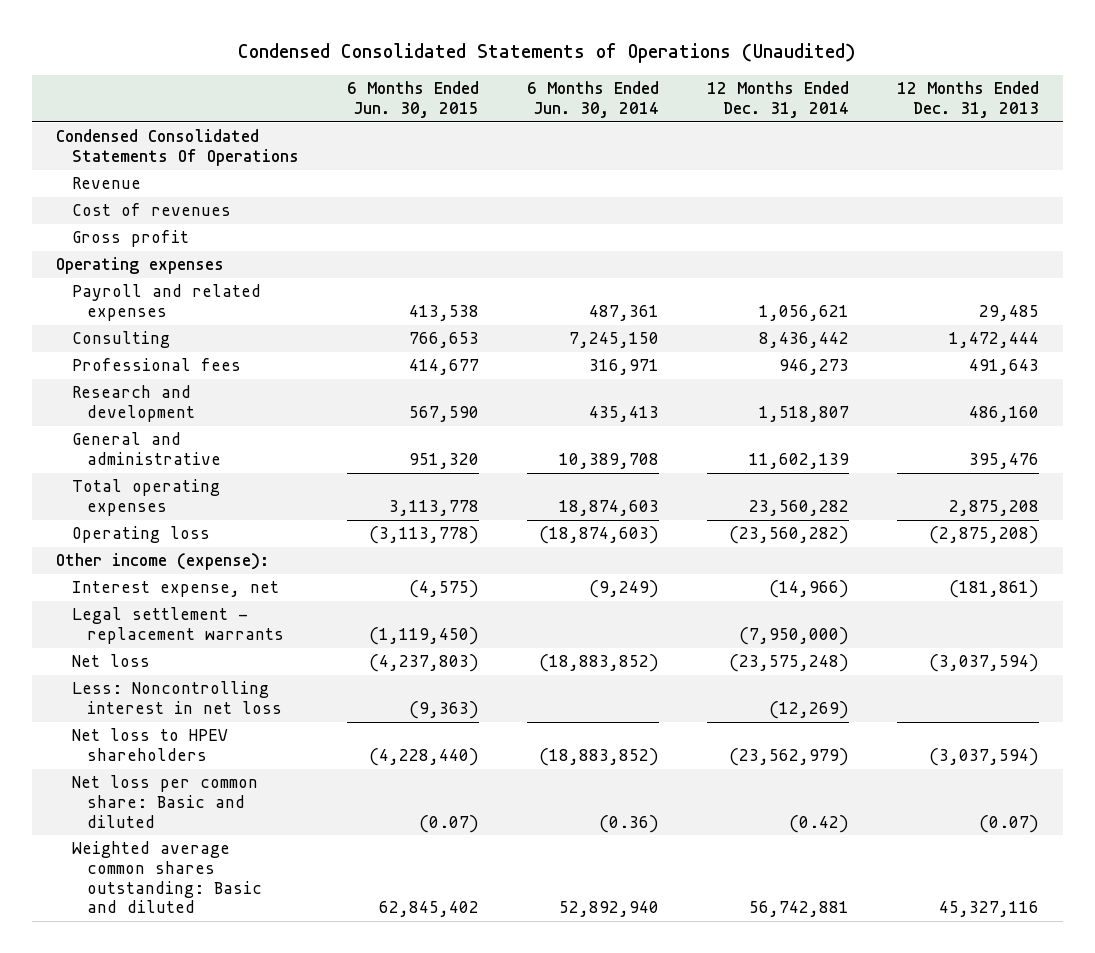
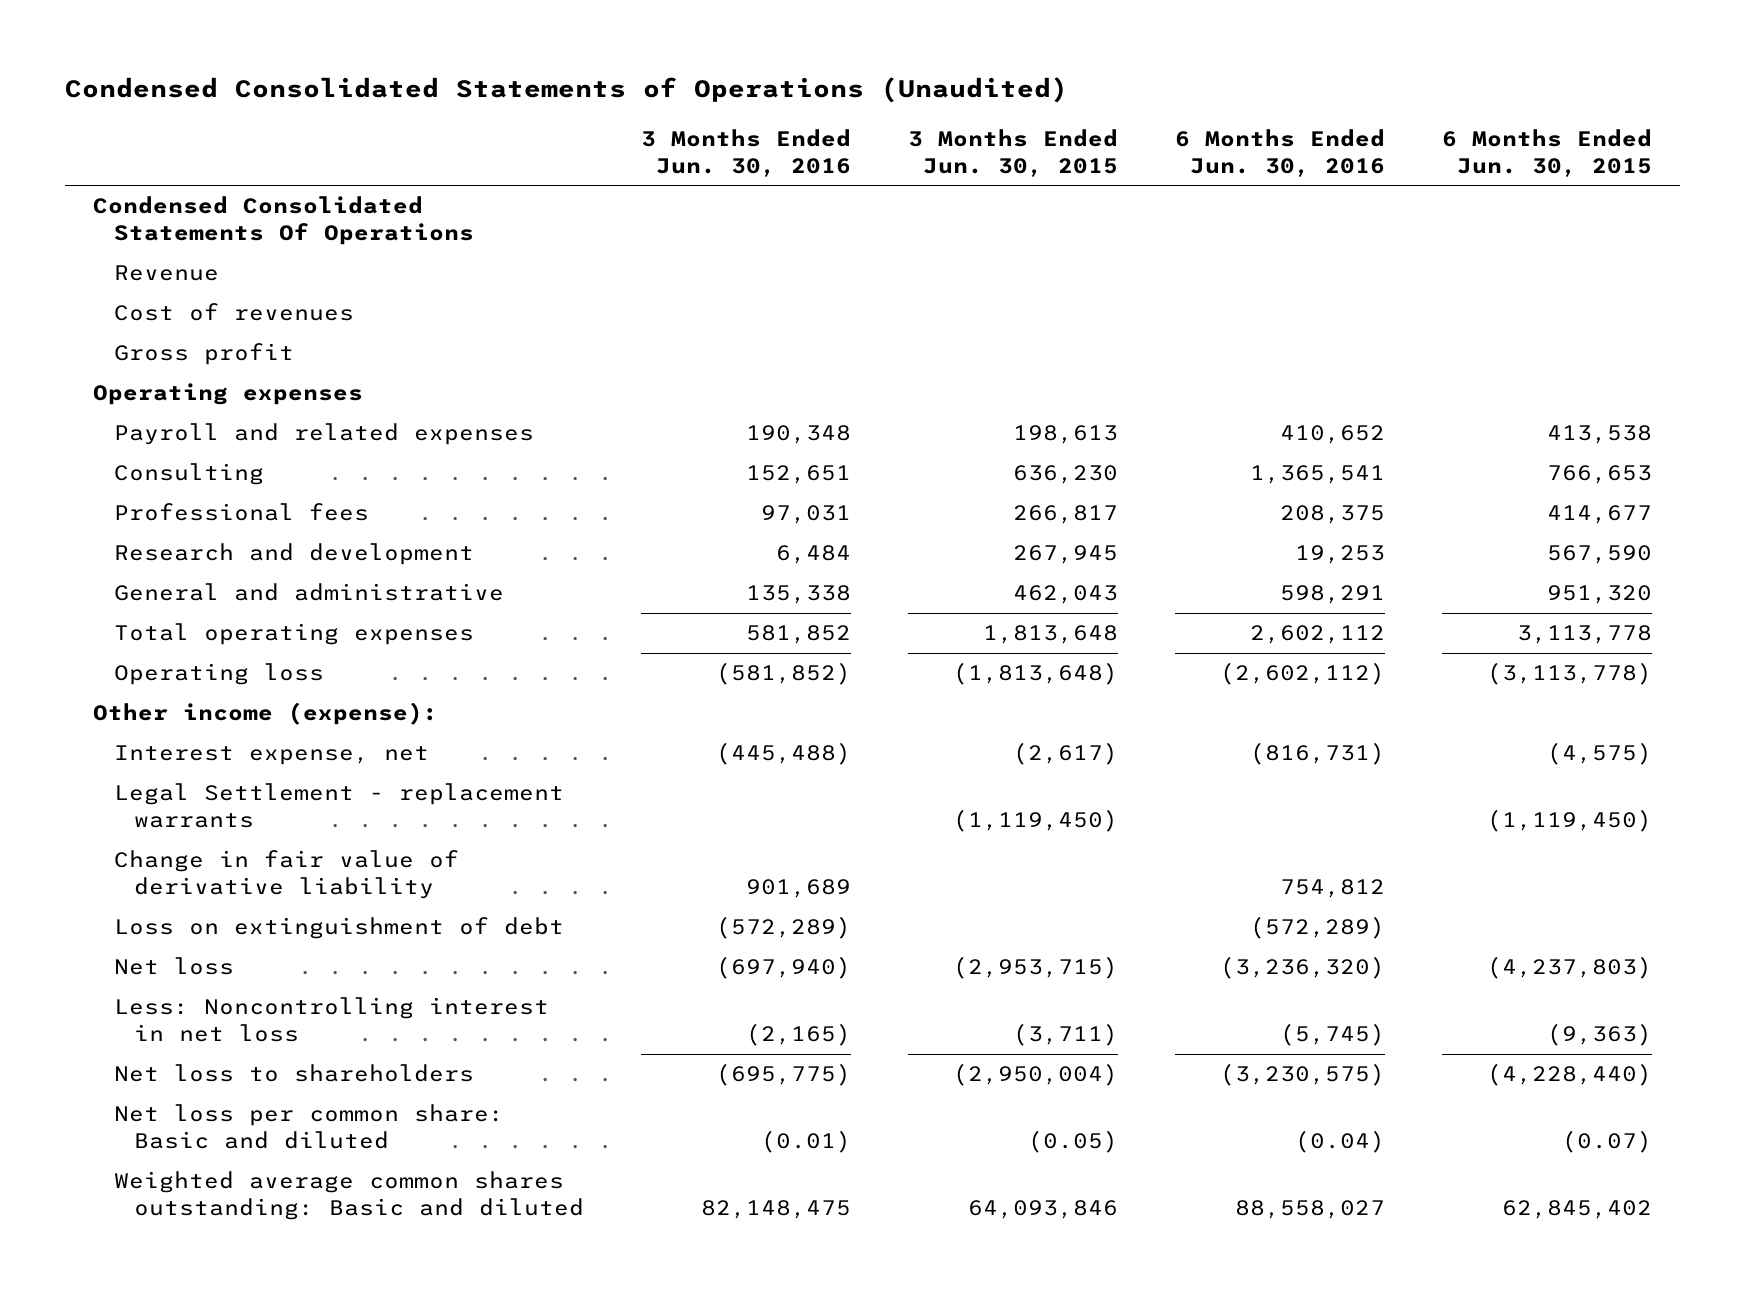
- | 6 Months Ended Jun. 30, 2015 | 6 Months Ended Jun. 30, 2014 | 12 Months Ended Dec. 31, 2014 | 12 Months Ended Dec. 31, 2013
+ | 3 Months Ended Jun. 30, 2016 | 3 Months Ended Jun. 30, 2015 | 6 Months Ended Jun. 30, 2016 | 6 Months Ended Jun. 30, 2015
- Legal settlement - replacement warrants | (1,119,450) | | (7,950,000) |
+ Legal Settlement - replacement warrants | | (1,119,450) | | (1,119,450)
+ Change in fair value of derivative liability | 901,689 | | 754,812 |
+ Loss on extinguishment of debt | (572,289) | | (572,289) |
- Net loss to HPEV shareholders | (4,228,440) | (18,883,852) | (23,562,979) | (3,037,594)
+ Net loss to shareholders | (695,775) | (2,950,004) | (3,230,575) | (4,228,440)

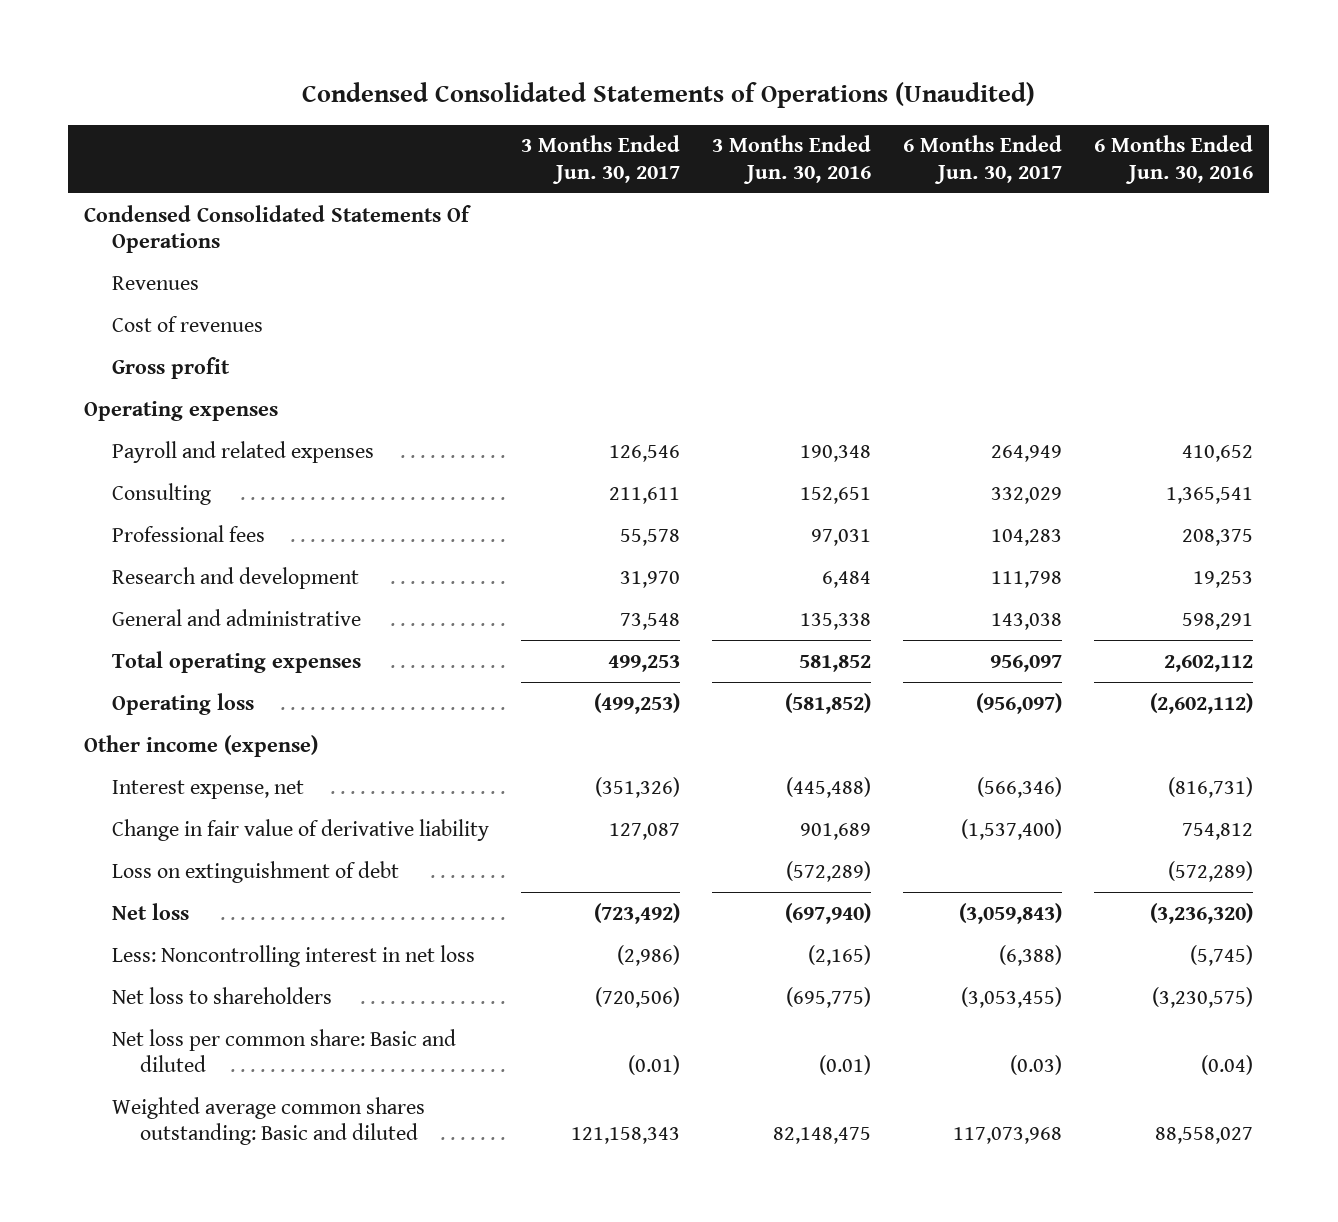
- | 3 Months Ended Jun. 30, 2016 | 3 Months Ended Jun. 30, 2015 | 6 Months Ended Jun. 30, 2016 | 6 Months Ended Jun. 30, 2015
+ | 3 Months Ended Jun. 30, 2017 | 3 Months Ended Jun. 30, 2016 | 6 Months Ended Jun. 30, 2017 | 6 Months Ended Jun. 30, 2016
- Revenue
+ Revenues
- Other income (expense):
+ Other income (expense)
- Legal Settlement - replacement warrants | | (1,119,450) | | (1,119,450)

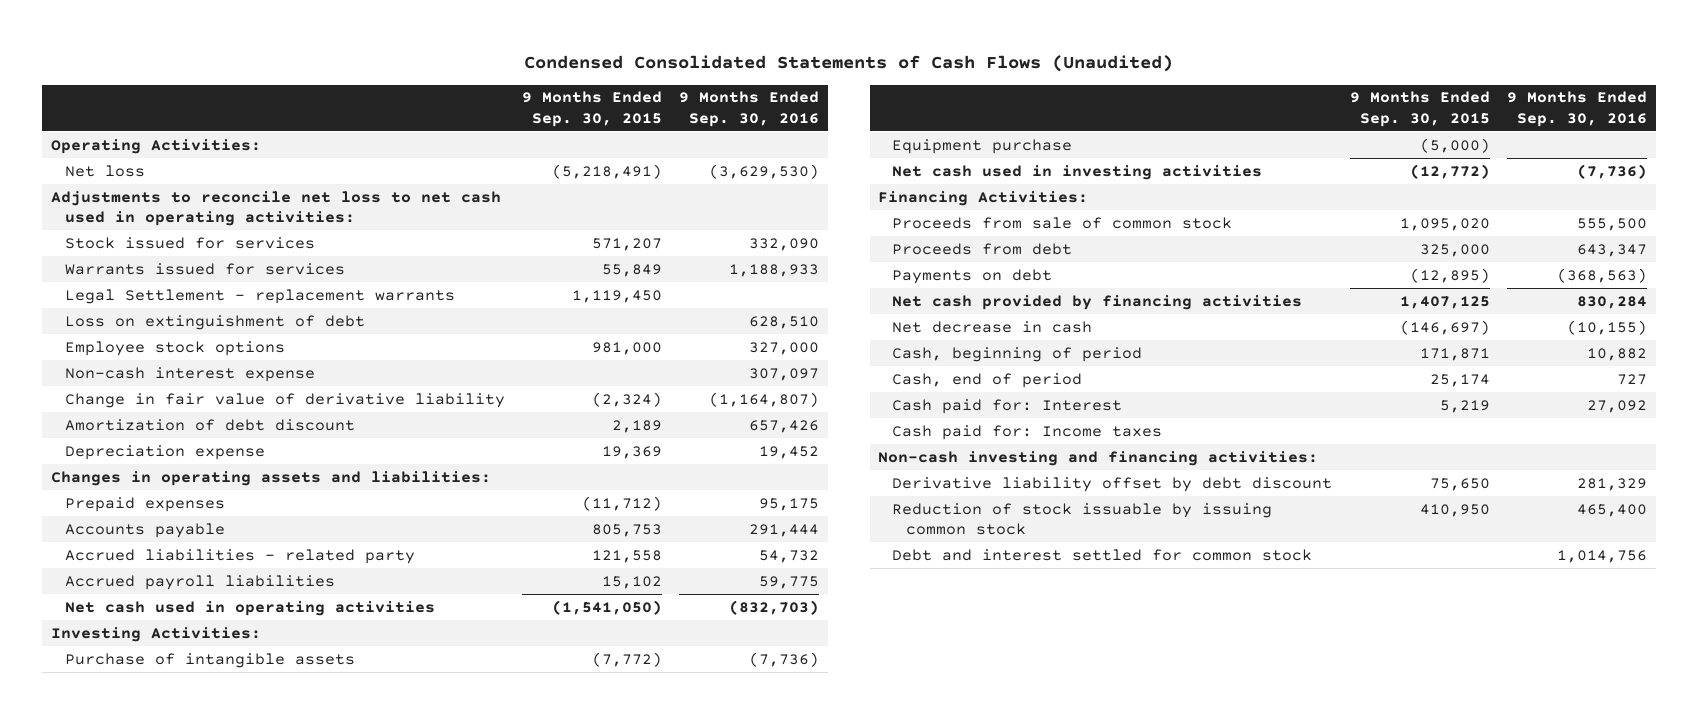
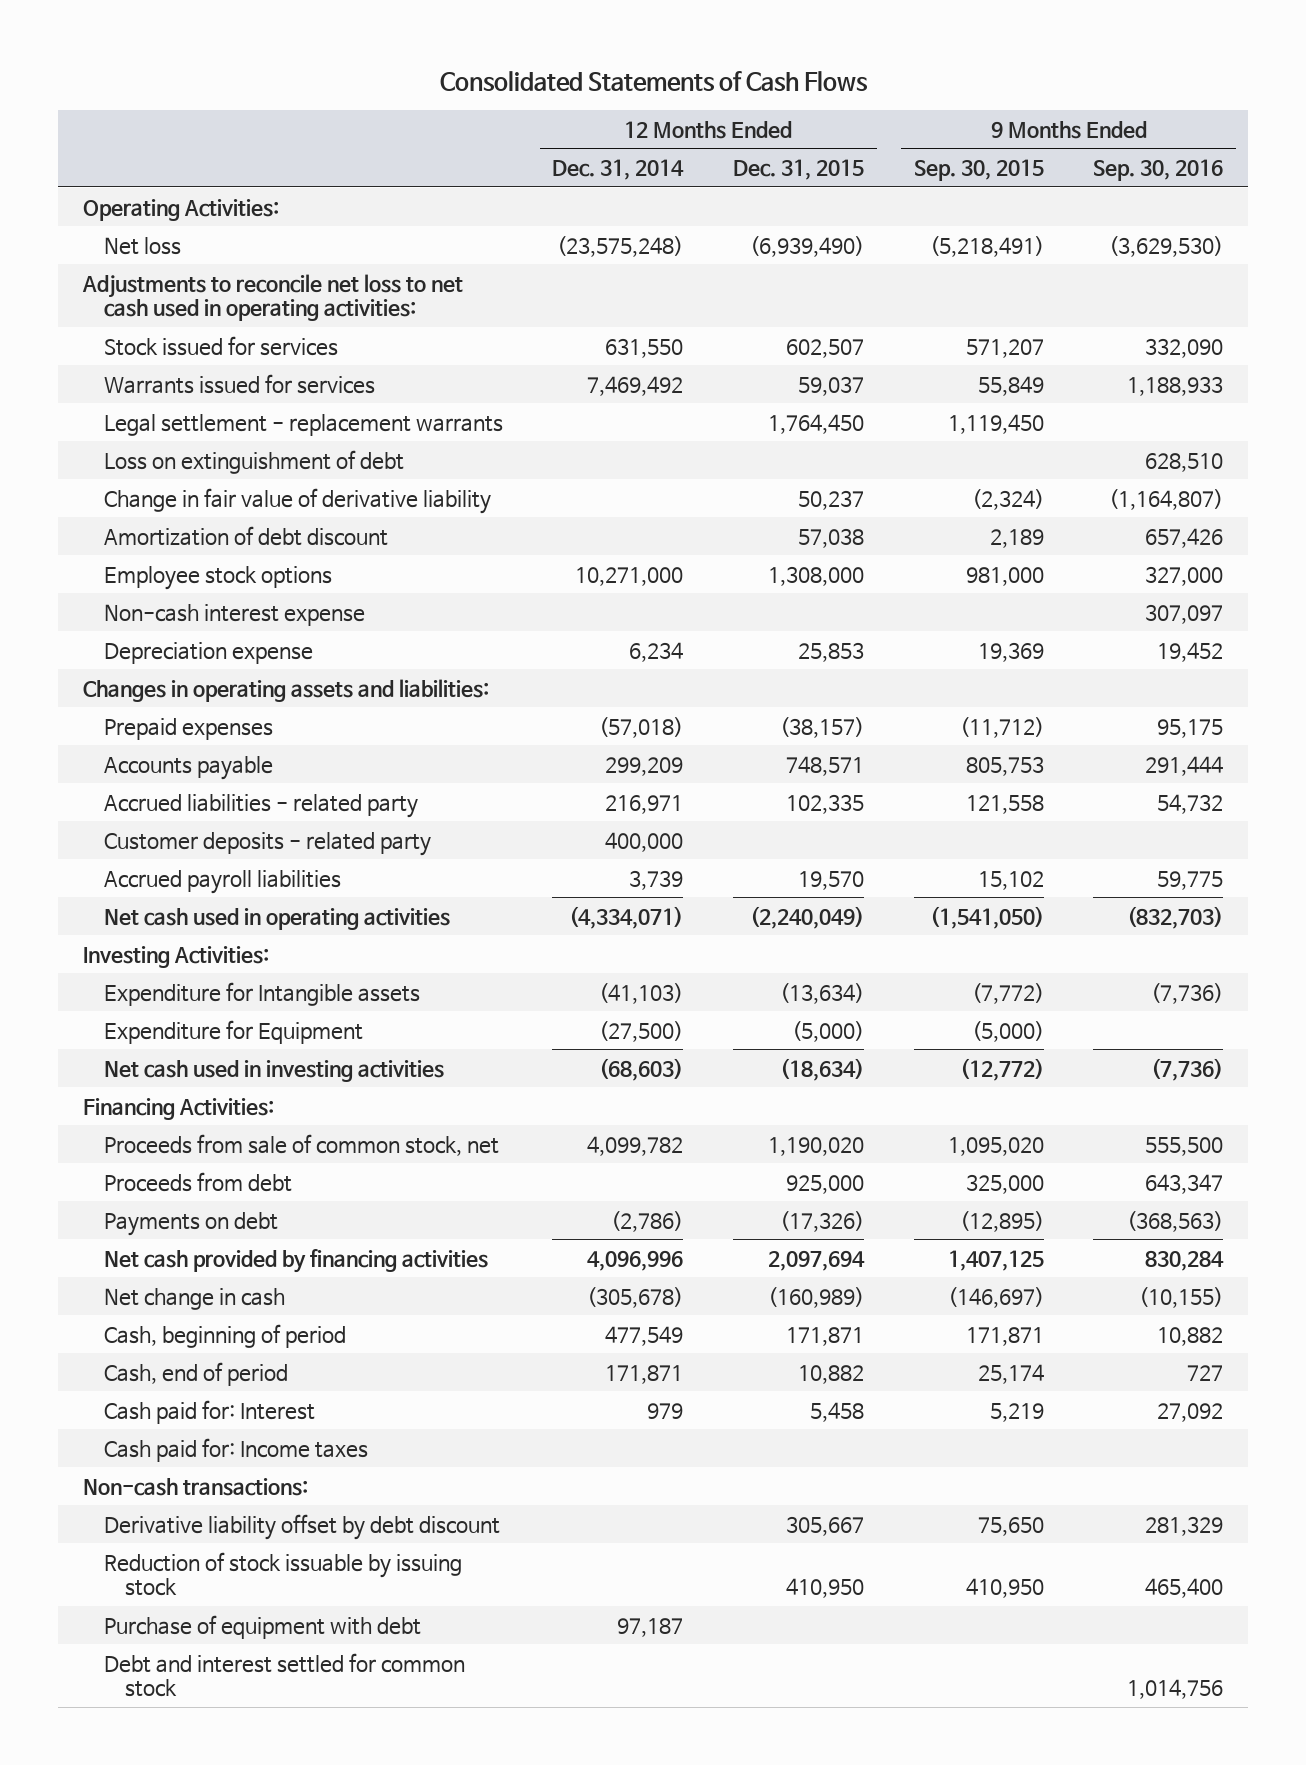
- Condensed Consolidated Statements of Cash Flows (Unaudited)
+ Consolidated Statements of Cash Flows
- | 9 Months Ended Sep. 30, 2015 | 9 Months Ended Sep. 30, 2016
+ | 12 Months Ended Dec. 31, 2014 | 12 Months Ended Dec. 31, 2015 | 9 Months Ended Sep. 30, 2015 | 9 Months Ended Sep. 30, 2016
- Legal Settlement - replacement warrants | 1,119,450 |
+ Legal settlement - replacement warrants | | 1,764,450 | 1,119,450 |
moved down: Employee stock options | 10,271,000 | 1,308,000 | 981,000 | 327,000
moved down: Non-cash interest expense | | | | 307,097
+ Customer deposits - related party | 400,000 | | |
- Purchase of intangible assets | (7,772) | (7,736)
- Equipment purchase | (5,000) |
+ Expenditure for Intangible assets | (41,103) | (13,634) | (7,772) | (7,736)
+ Expenditure for Equipment | (27,500) | (5,000) | (5,000) |
- Proceeds from sale of common stock | 1,095,020 | 555,500
+ Proceeds from sale of common stock, net | 4,099,782 | 1,190,020 | 1,095,020 | 555,500
- Net decrease in cash | (146,697) | (10,155)
+ Net change in cash | (305,678) | (160,989) | (146,697) | (10,155)
- Non-cash investing and financing activities:
+ Non-cash transactions:
- Reduction of stock issuable by issuing common stock | 410,950 | 465,400
+ Reduction of stock issuable by issuing stock | | 410,950 | 410,950 | 465,400
+ Purchase of equipment with debt | 97,187 | | |

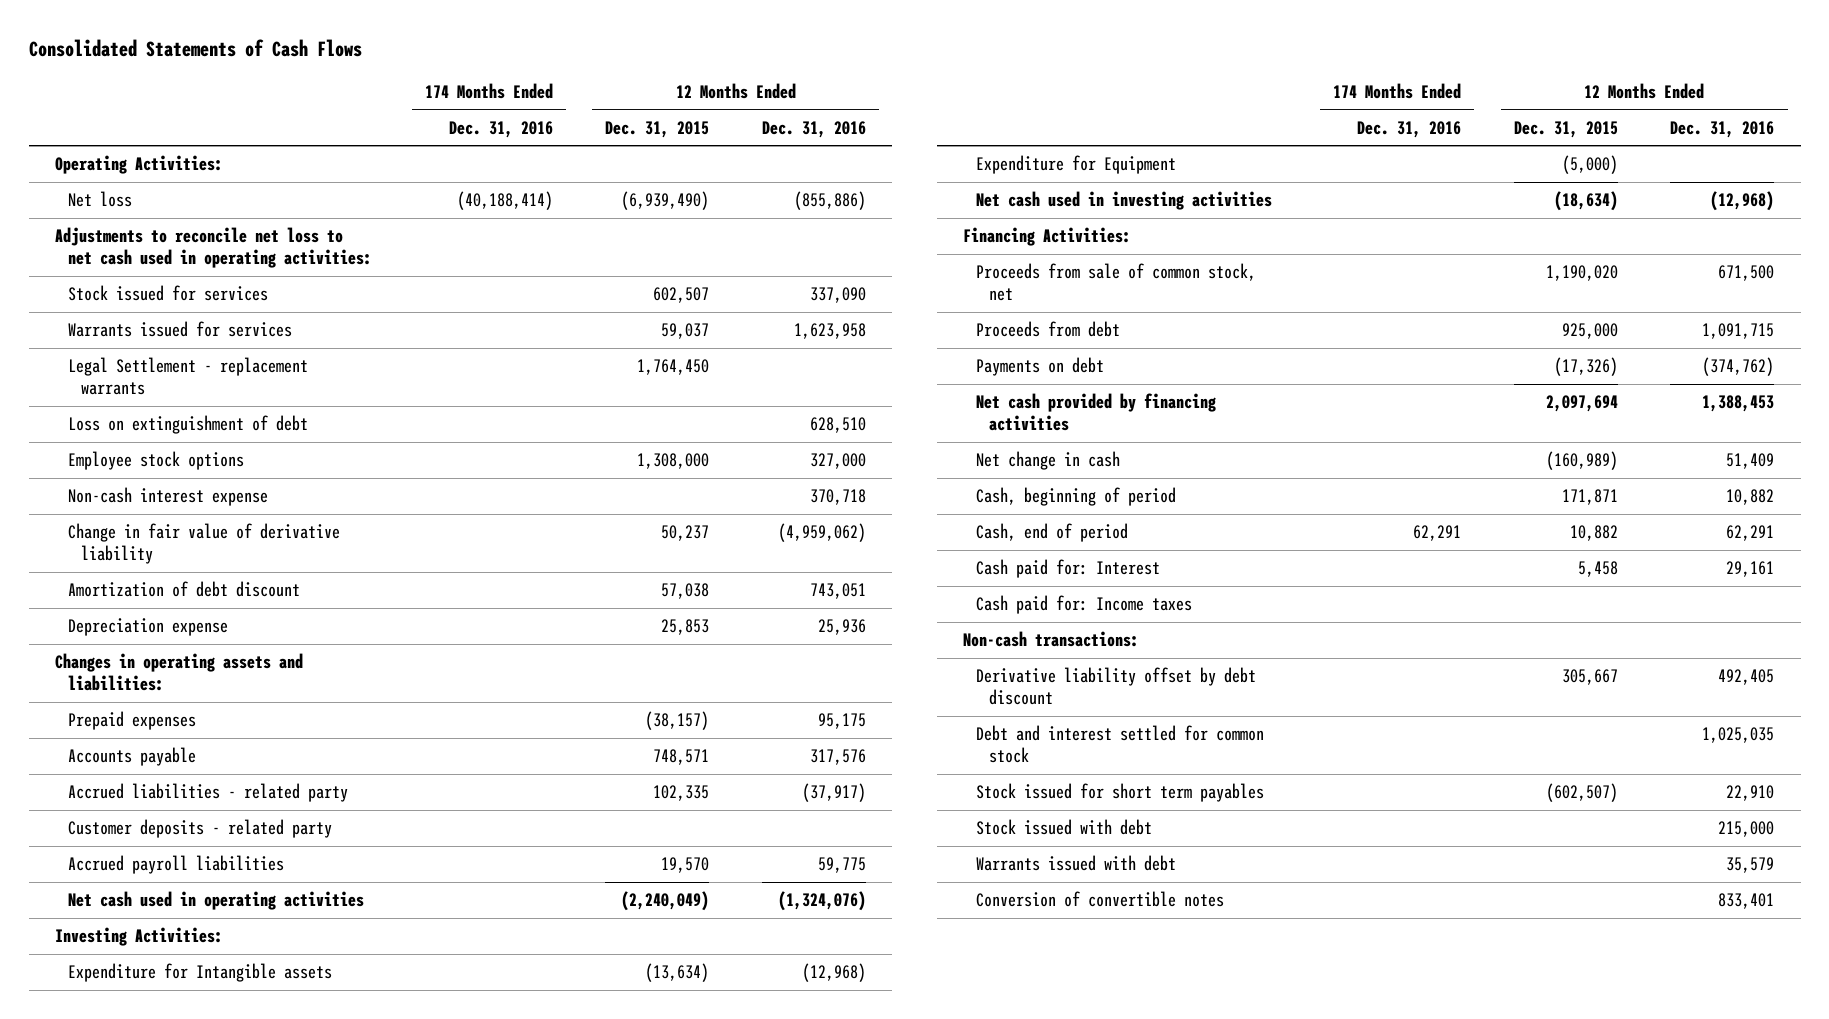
- | 12 Months Ended Dec. 31, 2014 | 12 Months Ended Dec. 31, 2015 | 9 Months Ended Sep. 30, 2015 | 9 Months Ended Sep. 30, 2016
+ | 174 Months Ended Dec. 31, 2016 | 12 Months Ended Dec. 31, 2015 | 12 Months Ended Dec. 31, 2016
- Legal settlement - replacement warrants | | 1,764,450 | 1,119,450 |
+ Legal Settlement - replacement warrants | | 1,764,450 |
moved down: Change in fair value of derivative liability | | 50,237 | (4,959,062)
moved down: Amortization of debt discount | | 57,038 | 743,051
- Reduction of stock issuable by issuing stock | | 410,950 | 410,950 | 465,400
- Purchase of equipment with debt | 97,187 | | |
+ Stock issued for short term payables | | (602,507) | 22,910
+ Stock issued with debt | | | 215,000
+ Warrants issued with debt | | | 35,579
+ Conversion of convertible notes | | | 833,401

